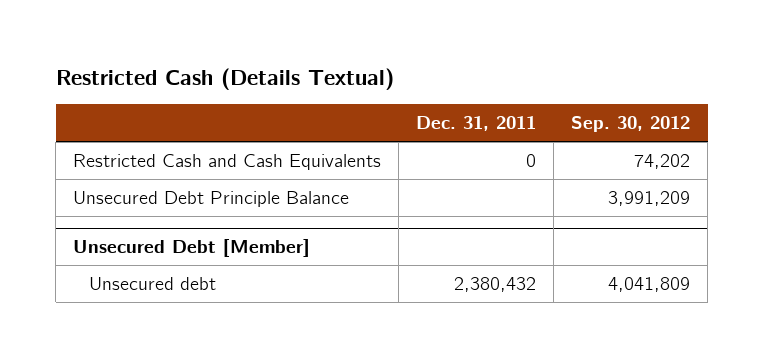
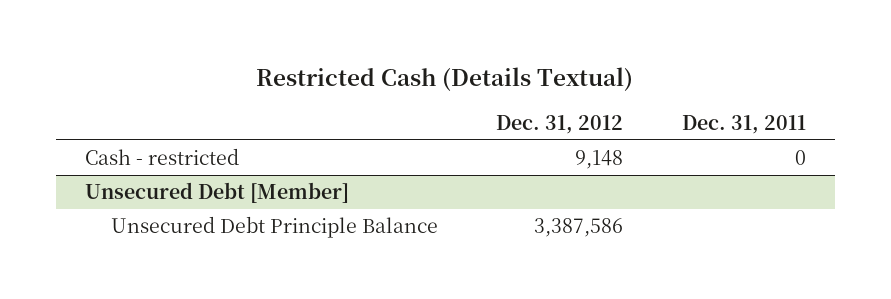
- | Dec. 31, 2011 | Sep. 30, 2012
+ | Dec. 31, 2012 | Dec. 31, 2011
- Restricted Cash and Cash Equivalents | 0 | 74,202
- Unsecured Debt Principle Balance | | 3,991,209
+ Cash - restricted | 9,148 | 0
@ Unsecured Debt [Member]
- Unsecured debt | 2,380,432 | 4,041,809
+ Unsecured Debt Principle Balance | 3,387,586 |

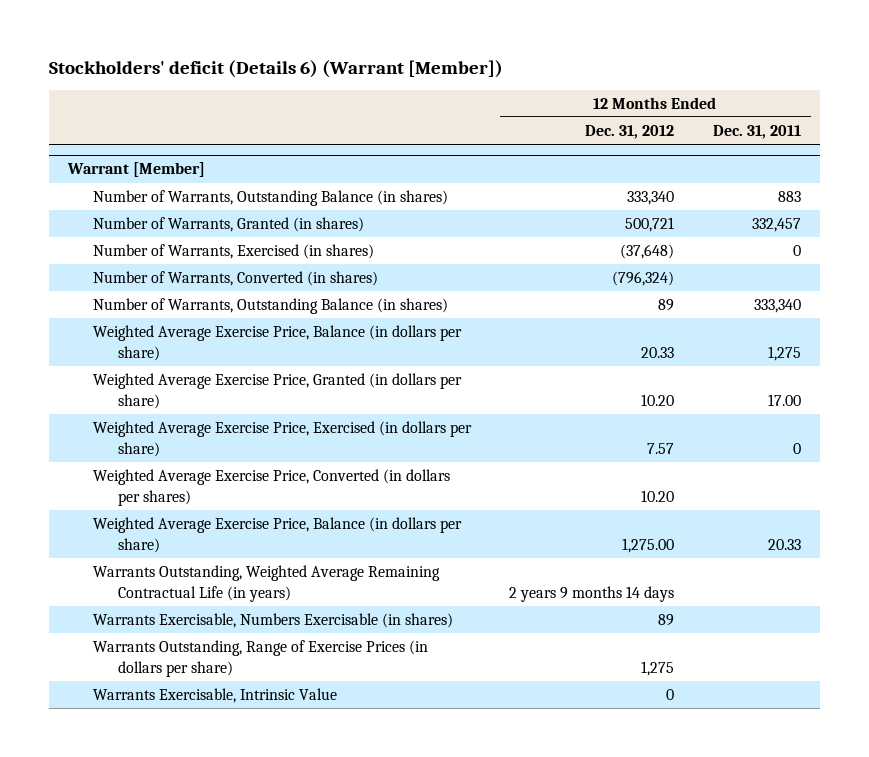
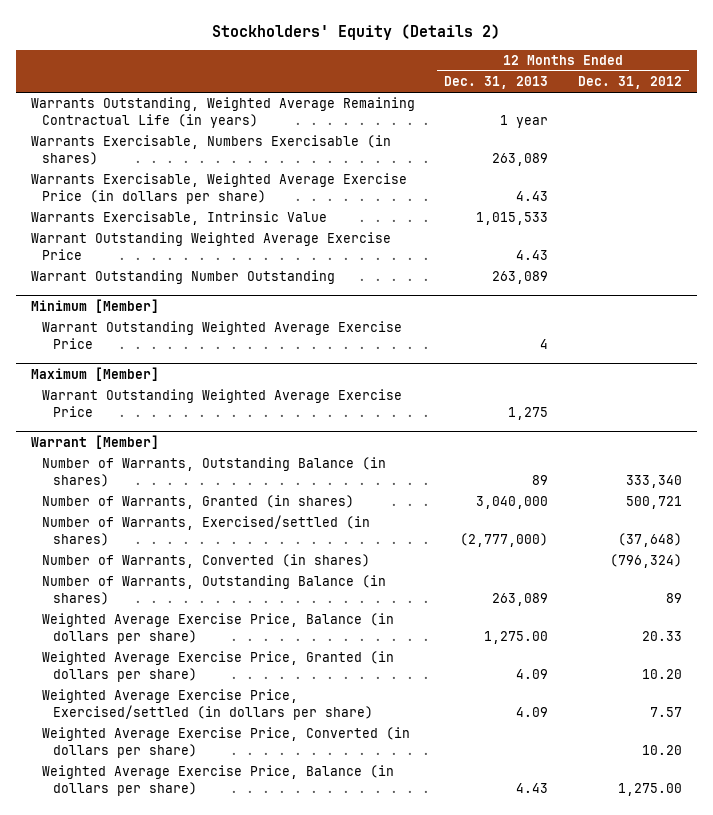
- Stockholders' deficit (Details 6) (Warrant [Member])
+ Stockholders' Equity (Details 2)
- | 12 Months Ended Dec. 31, 2012 | 12 Months Ended Dec. 31, 2011
+ | 12 Months Ended Dec. 31, 2013 | 12 Months Ended Dec. 31, 2012
+ Warrants Outstanding, Weighted Average Remaining Contractual Life (in years) | 1 year |
+ Warrants Exercisable, Numbers Exercisable (in shares) | 263,089 |
+ Warrants Exercisable, Weighted Average Exercise Price (in dollars per share) | 4.43 |
+ Warrants Exercisable, Intrinsic Value | 1,015,533 |
+ Warrant Outstanding Weighted Average Exercise Price | 4.43 |
+ Warrant Outstanding Number Outstanding | 263,089 |
+ Minimum [Member]
+ Warrant Outstanding Weighted Average Exercise Price | 4 |
+ Maximum [Member]
+ Warrant Outstanding Weighted Average Exercise Price | 1,275 |
@ Warrant [Member]
- Number of Warrants, Exercised (in shares) | (37,648) | 0
+ Number of Warrants, Exercised/settled (in shares) | (2,777,000) | (37,648)
- Weighted Average Exercise Price, Exercised (in dollars per share) | 7.57 | 0
- Weighted Average Exercise Price, Converted (in dollars per shares) | 10.20 |
+ Weighted Average Exercise Price, Exercised/settled (in dollars per share) | 4.09 | 7.57
+ Weighted Average Exercise Price, Converted (in dollars per share) | | 10.20
- Warrants Outstanding, Weighted Average Remaining Contractual Life (in years) | 2 years 9 months 14 days |
- Warrants Exercisable, Numbers Exercisable (in shares) | 89 |
- Warrants Outstanding, Range of Exercise Prices (in dollars per share) | 1,275 |
- Warrants Exercisable, Intrinsic Value | 0 |

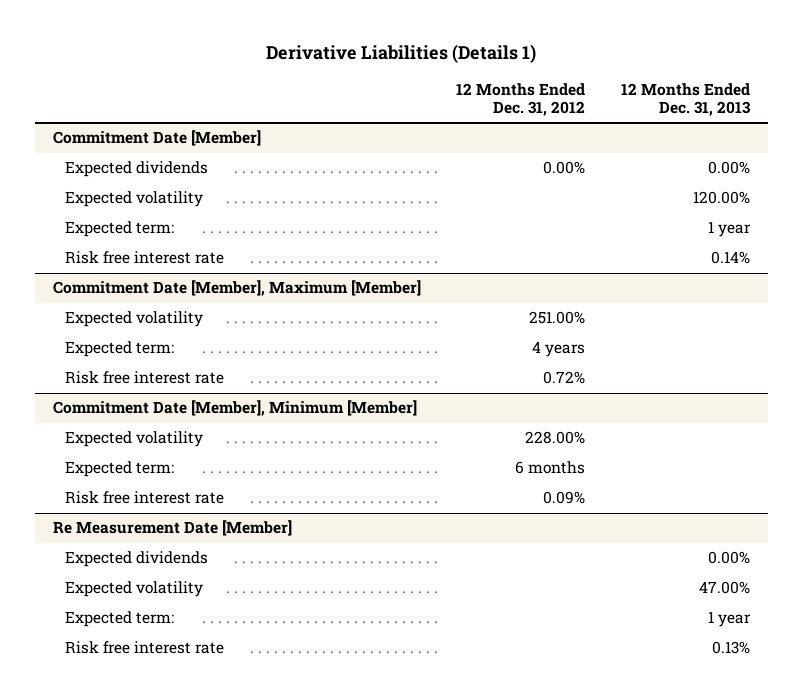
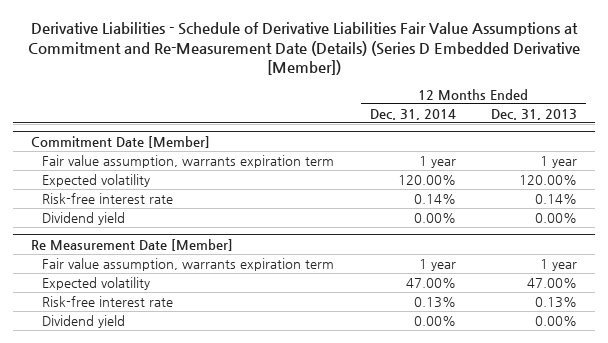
- Derivative Liabilities (Details 1)
+ Derivative Liabilities - Schedule of Derivative Liabilities Fair Value Assumptions at Commitment and Re-Measurement Date (Details) (Series D Embedded Derivative [Member])
- | 12 Months Ended Dec. 31, 2012 | 12 Months Ended Dec. 31, 2013
+ | 12 Months Ended Dec. 31, 2014 | 12 Months Ended Dec. 31, 2013
@ Commitment Date [Member]
- Expected dividends | 0.00% | 0.00%
+ Fair value assumption, warrants expiration term | 1 year | 1 year
- Expected term: | | 1 year
- Risk free interest rate | | 0.14%
- Commitment Date [Member], Maximum [Member]
- Expected volatility | 251.00% |
- Expected term: | 4 years |
- Risk free interest rate | 0.72% |
- Commitment Date [Member], Minimum [Member]
- Expected volatility | 228.00% |
- Expected term: | 6 months |
- Risk free interest rate | 0.09% |
@ Commitment Date [Member]
+ Risk-free interest rate | 0.14% | 0.14%
+ Dividend yield | 0.00% | 0.00%
@ Re Measurement Date [Member]
- Expected dividends | | 0.00%
+ Fair value assumption, warrants expiration term | 1 year | 1 year
- Expected term: | | 1 year
- Risk free interest rate | | 0.13%
+ Risk-free interest rate | 0.13% | 0.13%
+ Dividend yield | 0.00% | 0.00%

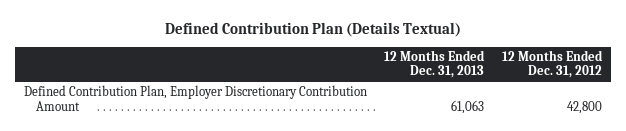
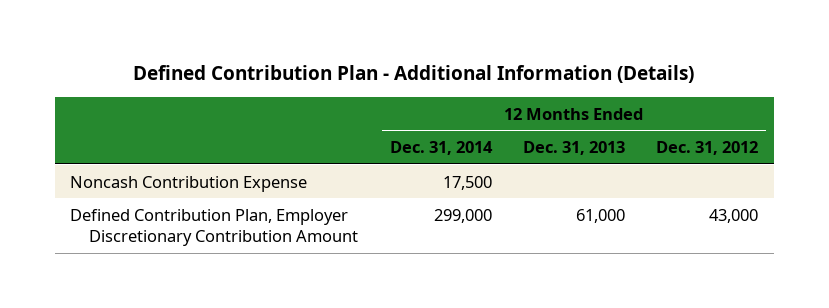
- Defined Contribution Plan (Details Textual)
+ Defined Contribution Plan - Additional Information (Details)
- | 12 Months Ended Dec. 31, 2013 | 12 Months Ended Dec. 31, 2012
+ | 12 Months Ended Dec. 31, 2014 | 12 Months Ended Dec. 31, 2013 | 12 Months Ended Dec. 31, 2012
- Defined Contribution Plan, Employer Discretionary Contribution Amount | 61,063 | 42,800
+ Noncash Contribution Expense | 17,500 | |
+ Defined Contribution Plan, Employer Discretionary Contribution Amount | 299,000 | 61,000 | 43,000

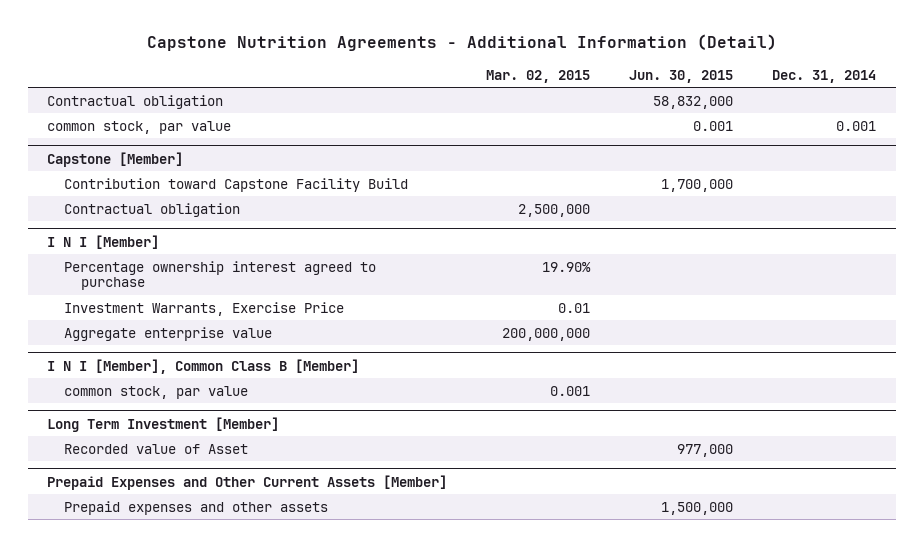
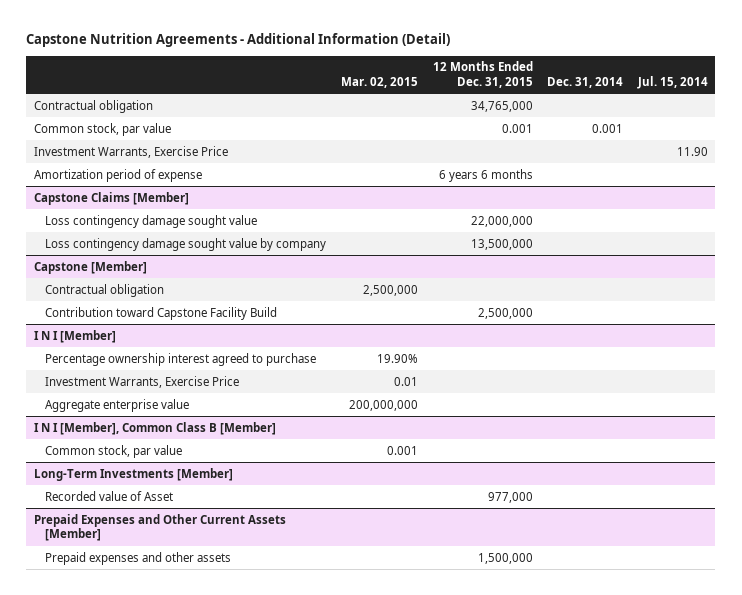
- | Mar. 02, 2015 | Jun. 30, 2015 | Dec. 31, 2014
+ | Mar. 02, 2015 | 12 Months Ended Dec. 31, 2015 | Dec. 31, 2014 | Jul. 15, 2014
- common stock, par value | | 0.001 | 0.001
+ Common stock, par value | | 0.001 | 0.001 |
+ Investment Warrants, Exercise Price | | | | 11.90
+ Amortization period of expense | | 6 years 6 months | |
+ Capstone Claims [Member]
+ Loss contingency damage sought value | | 22,000,000 | |
+ Loss contingency damage sought value by company | | 13,500,000 | |
@ Capstone [Member]
moved down: Contribution toward Capstone Facility Build | | 2,500,000 | |
@ I N I [Member], Common Class B [Member]
- common stock, par value | 0.001 | |
- Long Term Investment [Member]
@ I N I [Member], Common Class B [Member]
+ Common stock, par value | 0.001 | | |
+ Long-Term Investments [Member]

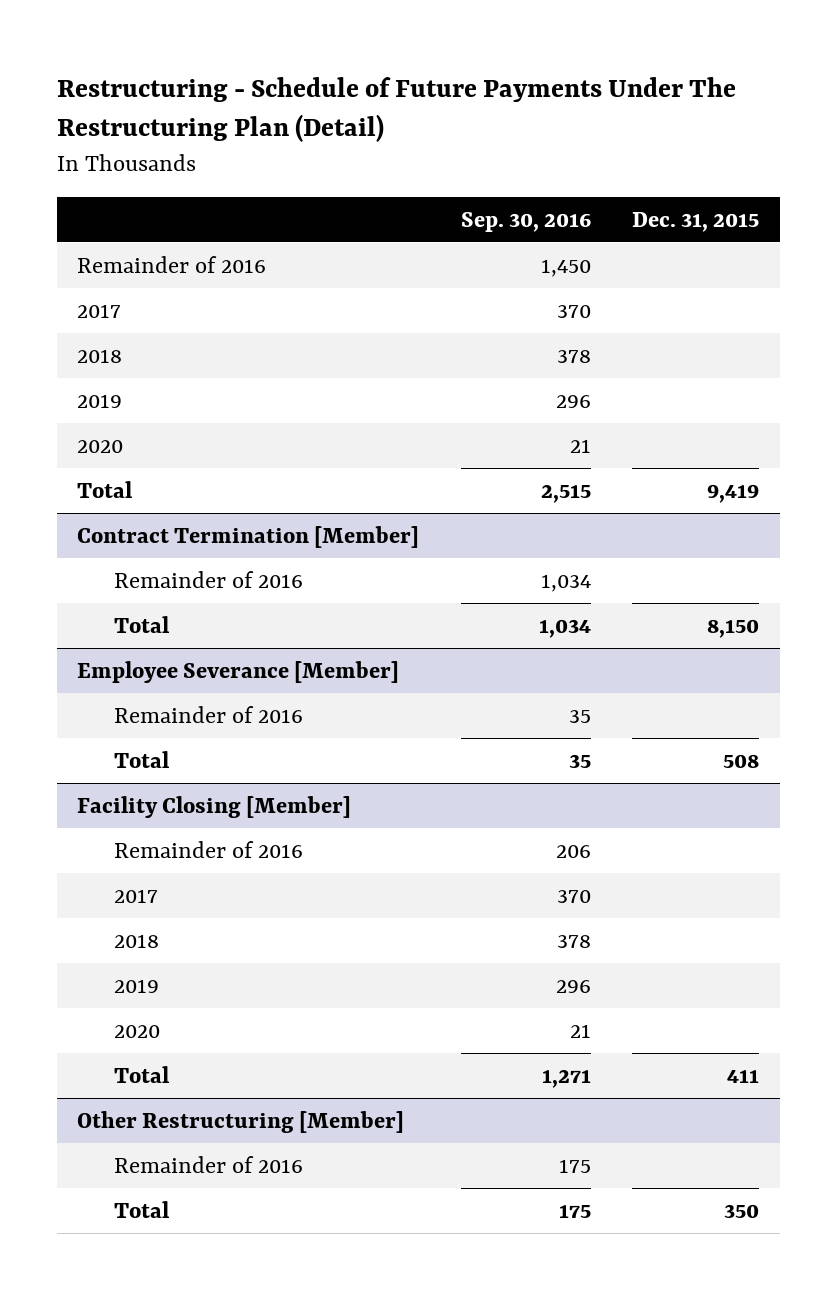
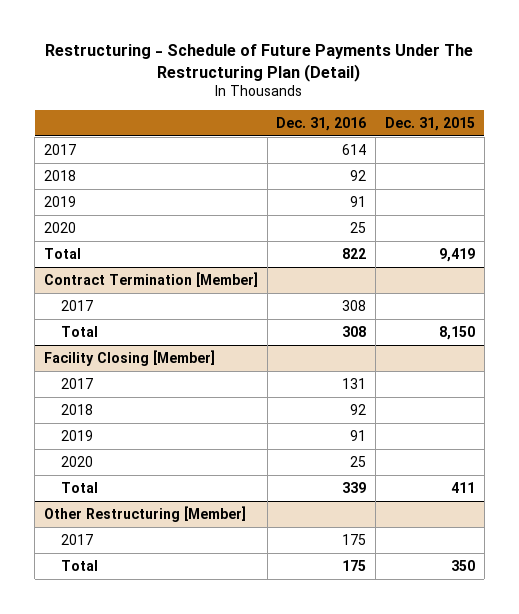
- | Sep. 30, 2016 | Dec. 31, 2015
+ | Dec. 31, 2016 | Dec. 31, 2015
- Remainder of 2016 | 1,450 |
@ Contract Termination [Member]
- Remainder of 2016 | 1,034 |
+ 2017 | 308 |
- Employee Severance [Member]
- Remainder of 2016 | 35 |
- Total | 35 | 508
@ Facility Closing [Member]
- Remainder of 2016 | 206 |
@ Other Restructuring [Member]
- Remainder of 2016 | 175 |
+ 2017 | 175 |

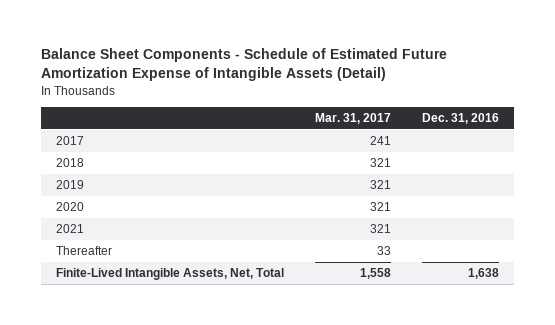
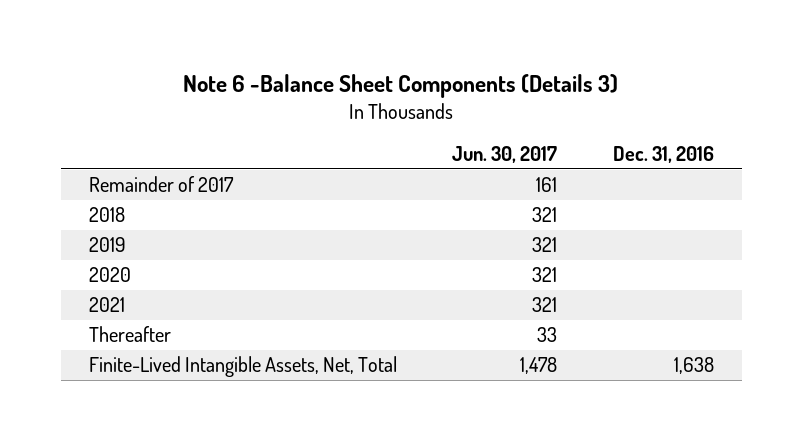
- Balance Sheet Components - Schedule of Estimated Future Amortization Expense of Intangible Assets (Detail)
+ Note 6 -Balance Sheet Components (Details 3)
- | Mar. 31, 2017 | Dec. 31, 2016
+ | Jun. 30, 2017 | Dec. 31, 2016
- 2017 | 241 |
+ Remainder of 2017 | 161 |

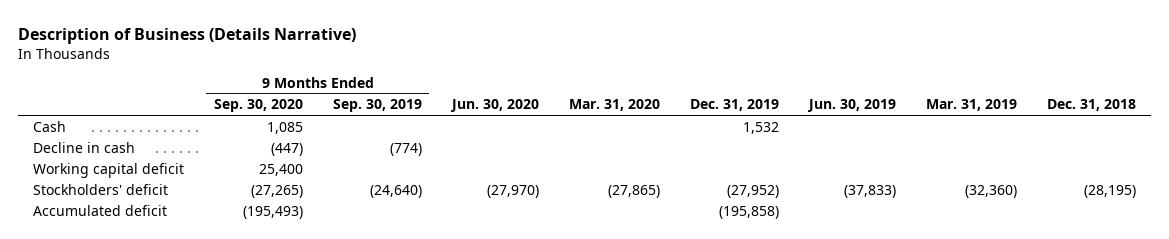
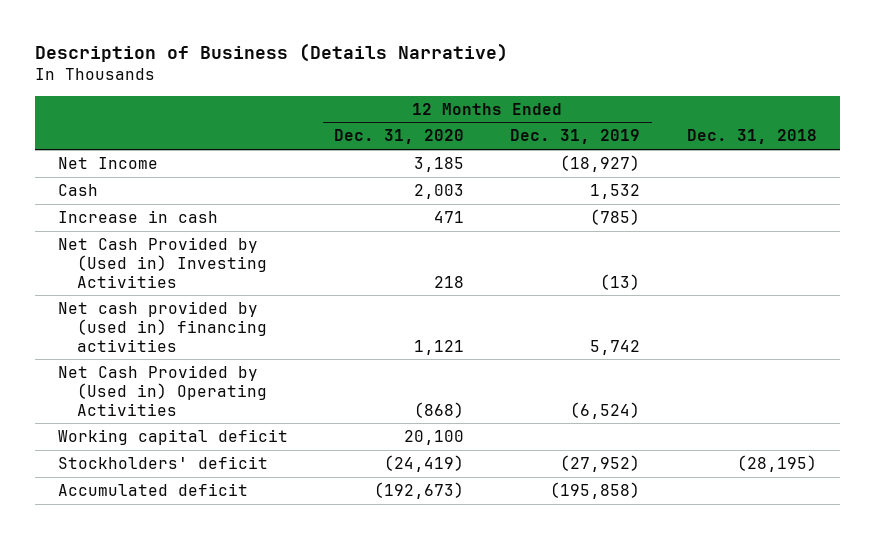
- | 9 Months Ended Sep. 30, 2020 | 9 Months Ended Sep. 30, 2019 | Jun. 30, 2020 | Mar. 31, 2020 | Dec. 31, 2019 | Jun. 30, 2019 | Mar. 31, 2019 | Dec. 31, 2018
+ | 12 Months Ended Dec. 31, 2020 | 12 Months Ended Dec. 31, 2019 | Dec. 31, 2018
+ Net Income | 3,185 | (18,927) |
- Decline in cash | (447) | (774) | | | | | |
+ Increase in cash | 471 | (785) |
+ Net Cash Provided by (Used in) Investing Activities | 218 | (13) |
+ Net cash provided by (used in) financing activities | 1,121 | 5,742 |
+ Net Cash Provided by (Used in) Operating Activities | (868) | (6,524) |

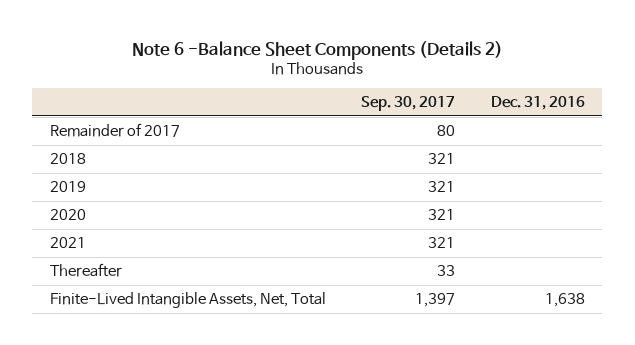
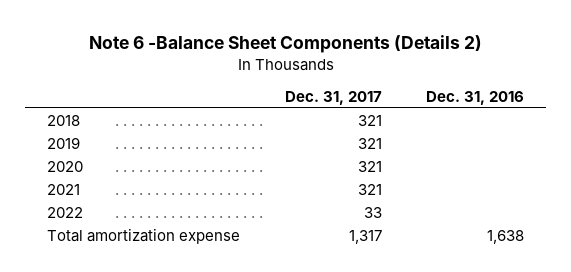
- | Sep. 30, 2017 | Dec. 31, 2016
+ | Dec. 31, 2017 | Dec. 31, 2016
- Remainder of 2017 | 80 |
- Thereafter | 33 |
- Finite-Lived Intangible Assets, Net, Total | 1,397 | 1,638
+ 2022 | 33 |
+ Total amortization expense | 1,317 | 1,638

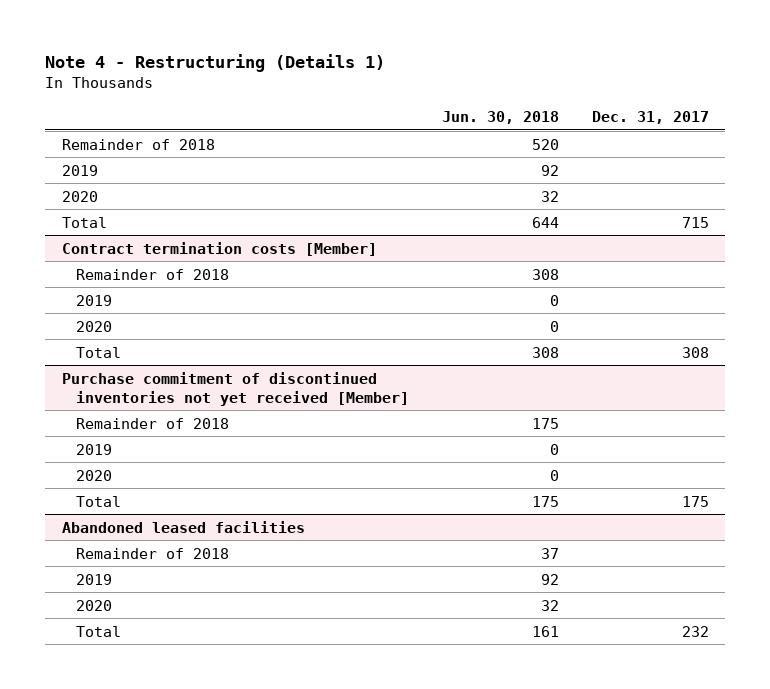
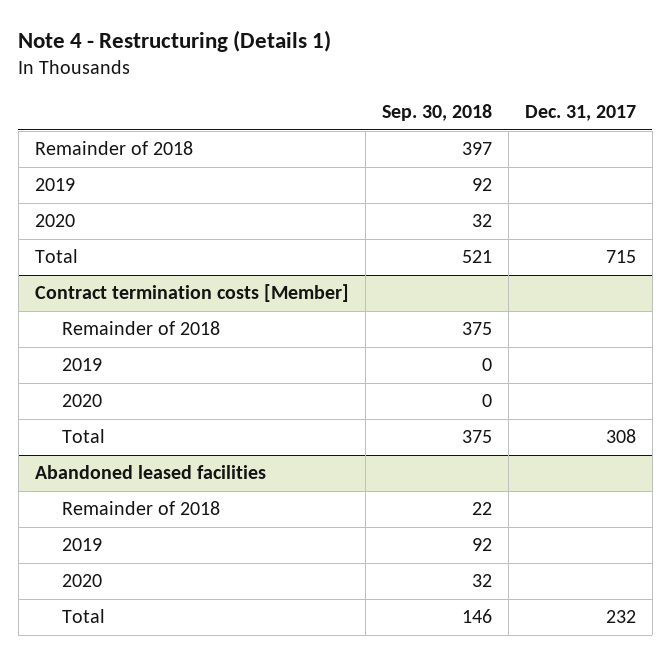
- | Jun. 30, 2018 | Dec. 31, 2017
+ | Sep. 30, 2018 | Dec. 31, 2017
- Purchase commitment of discontinued inventories not yet received [Member]
- Remainder of 2018 | 175 |
- 2019 | 0 |
- 2020 | 0 |
- Total | 175 | 175

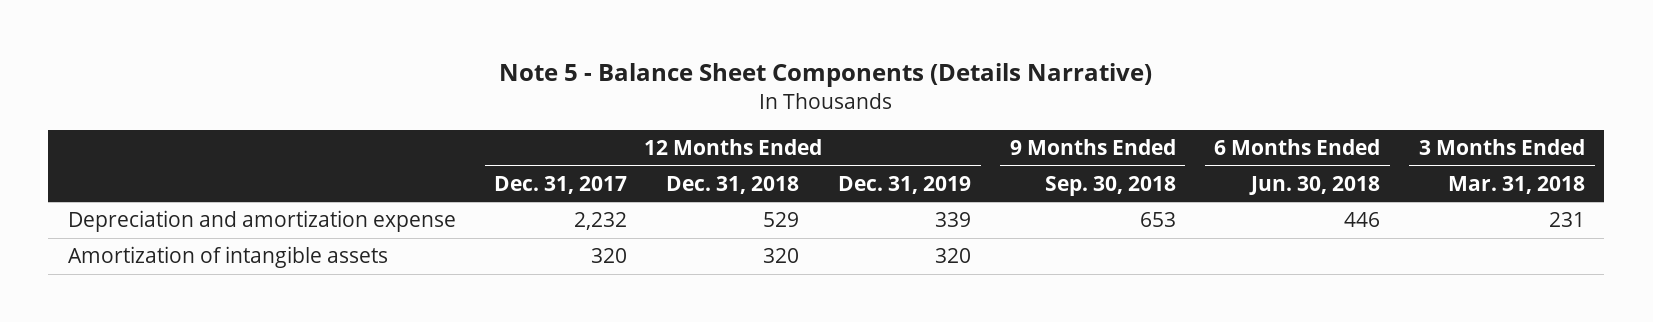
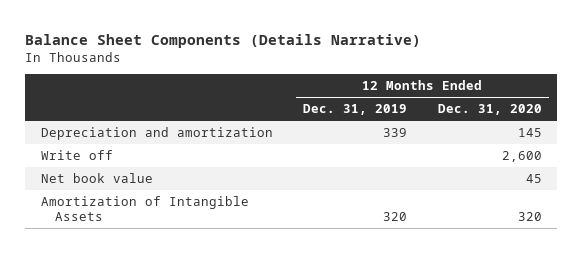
- Note 5 - Balance Sheet Components (Details Narrative)
+ Balance Sheet Components (Details Narrative)
- | 12 Months Ended Dec. 31, 2017 | 12 Months Ended Dec. 31, 2018 | 12 Months Ended Dec. 31, 2019 | 9 Months Ended Sep. 30, 2018 | 6 Months Ended Jun. 30, 2018 | 3 Months Ended Mar. 31, 2018
+ | 12 Months Ended Dec. 31, 2019 | 12 Months Ended Dec. 31, 2020
- Depreciation and amortization expense | 2,232 | 529 | 339 | 653 | 446 | 231
- Amortization of intangible assets | 320 | 320 | 320 | | |
+ Depreciation and amortization | 339 | 145
+ Write off | | 2,600
+ Net book value | | 45
+ Amortization of Intangible Assets | 320 | 320

